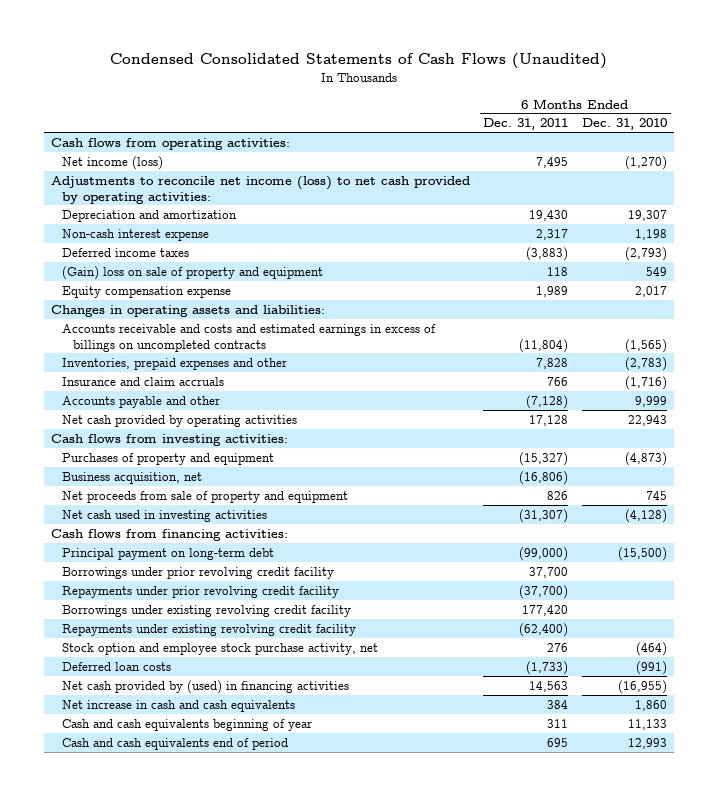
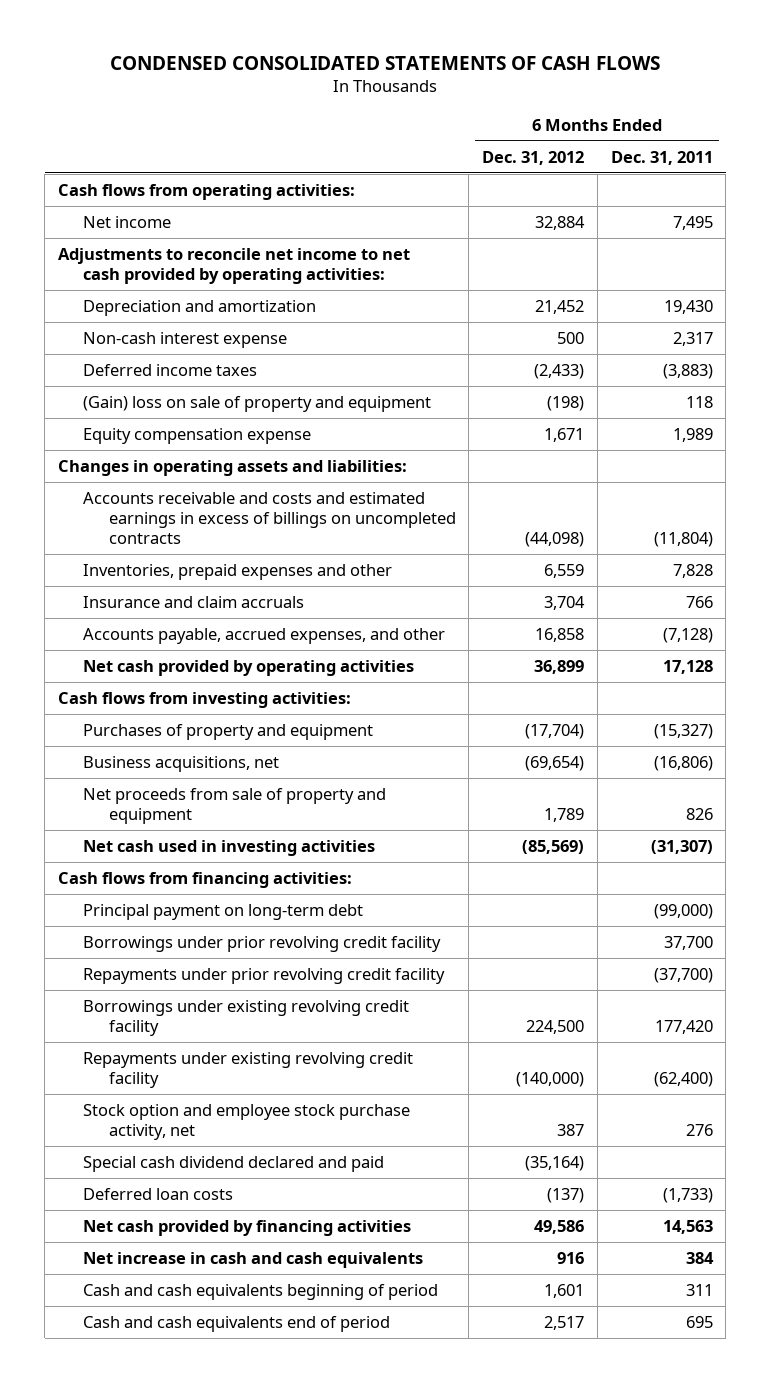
- Condensed Consolidated Statements of Cash Flows (Unaudited)
+ CONDENSED CONSOLIDATED STATEMENTS OF CASH FLOWS
- | 6 Months Ended Dec. 31, 2011 | 6 Months Ended Dec. 31, 2010
+ | 6 Months Ended Dec. 31, 2012 | 6 Months Ended Dec. 31, 2011
- Net income (loss) | 7,495 | (1,270)
- Adjustments to reconcile net income (loss) to net cash provided by operating activities:
+ Net income | 32,884 | 7,495
+ Adjustments to reconcile net income to net cash provided by operating activities:
- Accounts payable and other | (7,128) | 9,999
+ Accounts payable, accrued expenses, and other | 16,858 | (7,128)
- Business acquisition, net | (16,806) |
+ Business acquisitions, net | (69,654) | (16,806)
+ Special cash dividend declared and paid | (35,164) |
- Net cash provided by (used) in financing activities | 14,563 | (16,955)
+ Net cash provided by financing activities | 49,586 | 14,563
- Cash and cash equivalents beginning of year | 311 | 11,133
+ Cash and cash equivalents beginning of period | 1,601 | 311

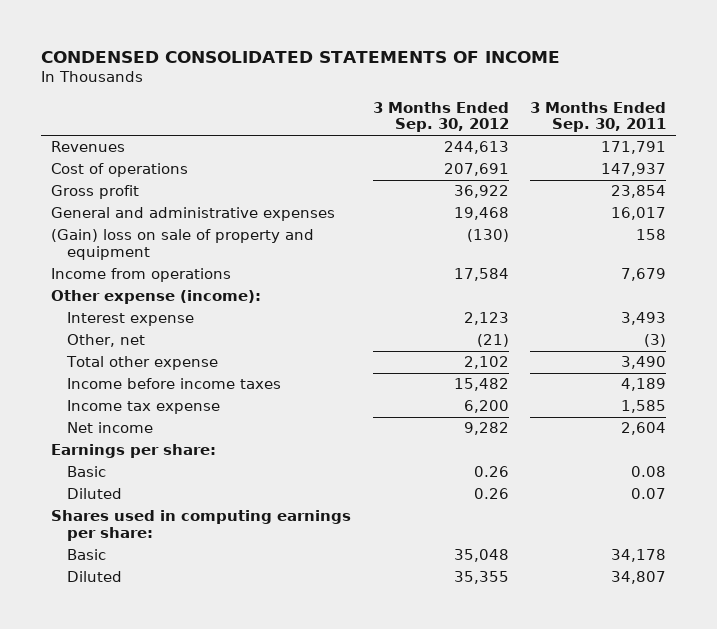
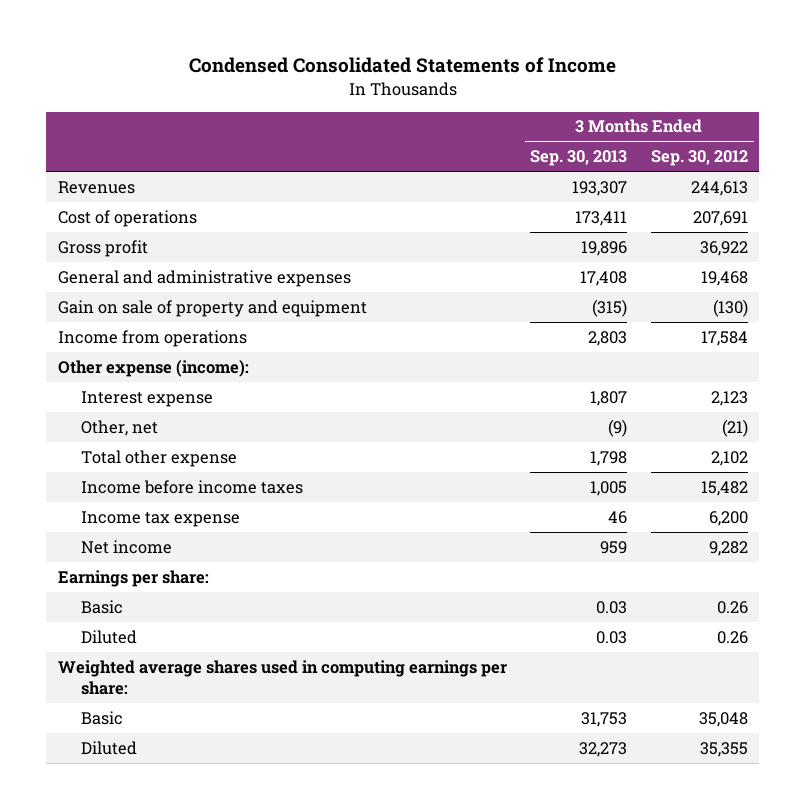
- CONDENSED CONSOLIDATED STATEMENTS OF INCOME
+ Condensed Consolidated Statements of Income
- | 3 Months Ended Sep. 30, 2012 | 3 Months Ended Sep. 30, 2011
+ | 3 Months Ended Sep. 30, 2013 | 3 Months Ended Sep. 30, 2012
- (Gain) loss on sale of property and equipment | (130) | 158
+ Gain on sale of property and equipment | (315) | (130)
- Shares used in computing earnings per share:
+ Weighted average shares used in computing earnings per share:

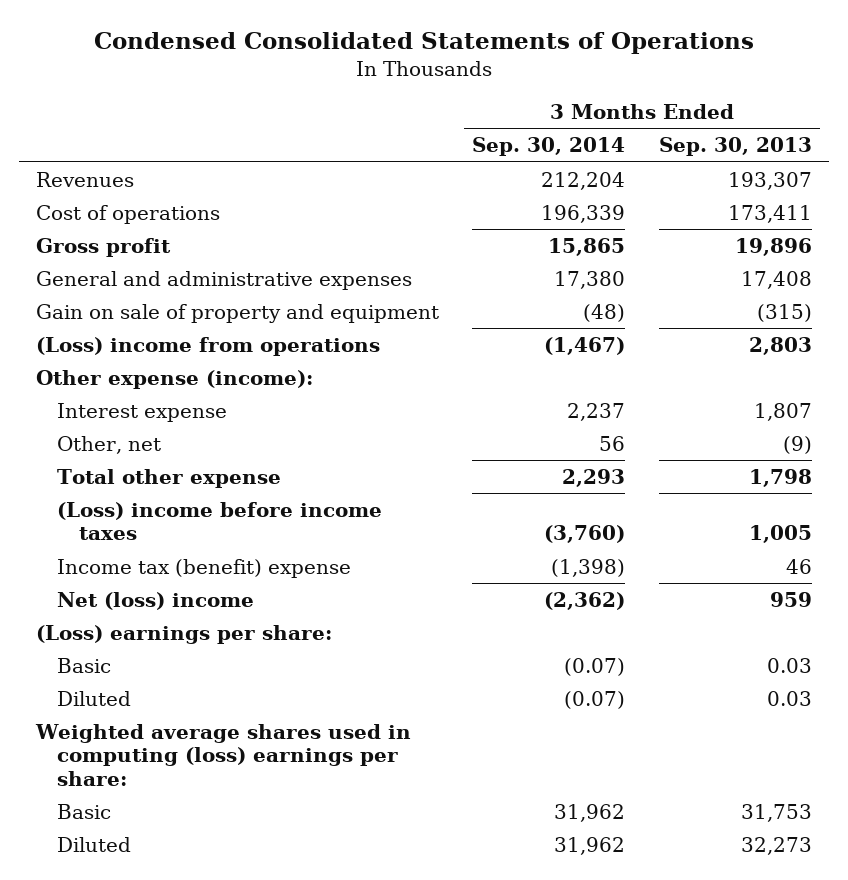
- Condensed Consolidated Statements of Income
+ Condensed Consolidated Statements of Operations
- | 3 Months Ended Sep. 30, 2013 | 3 Months Ended Sep. 30, 2012
+ | 3 Months Ended Sep. 30, 2014 | 3 Months Ended Sep. 30, 2013
- Income from operations | 2,803 | 17,584
+ (Loss) income from operations | (1,467) | 2,803
- Income before income taxes | 1,005 | 15,482
- Income tax expense | 46 | 6,200
- Net income | 959 | 9,282
- Earnings per share:
+ (Loss) income before income taxes | (3,760) | 1,005
+ Income tax (benefit) expense | (1,398) | 46
+ Net (loss) income | (2,362) | 959
+ (Loss) earnings per share:
- Weighted average shares used in computing earnings per share:
+ Weighted average shares used in computing (loss) earnings per share:

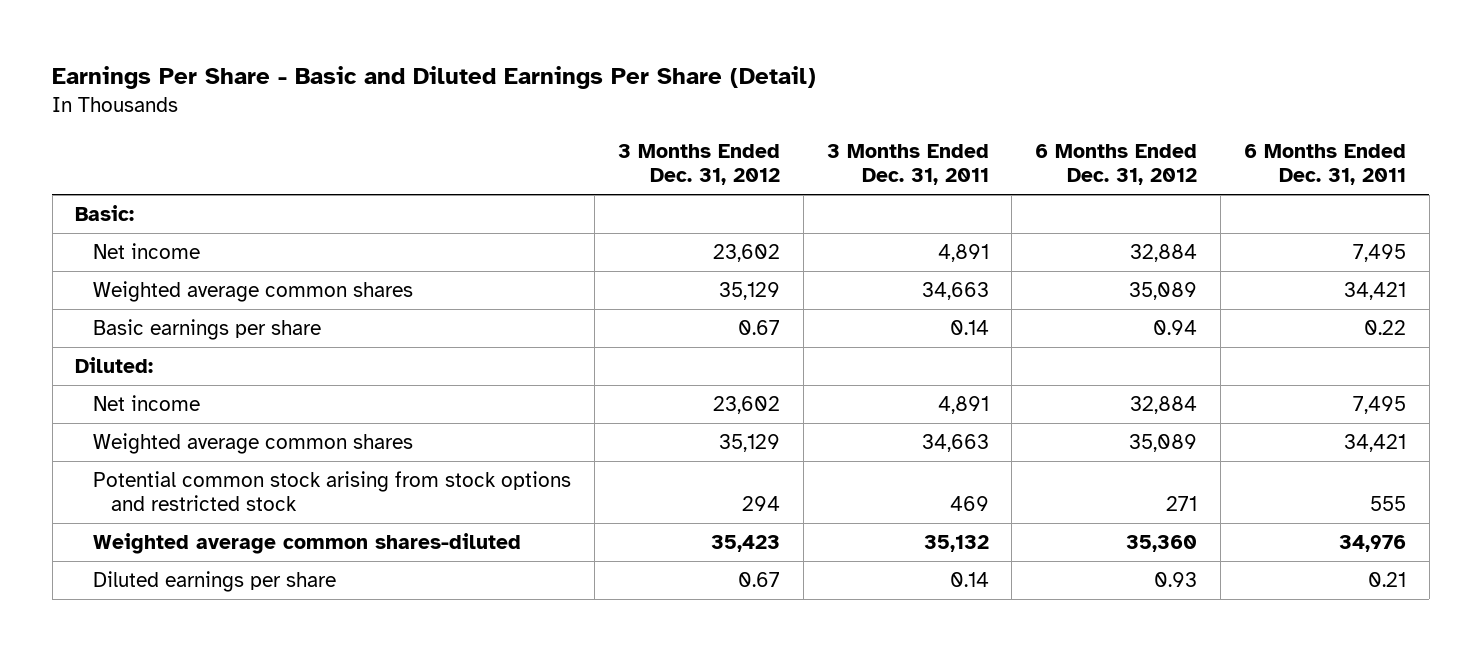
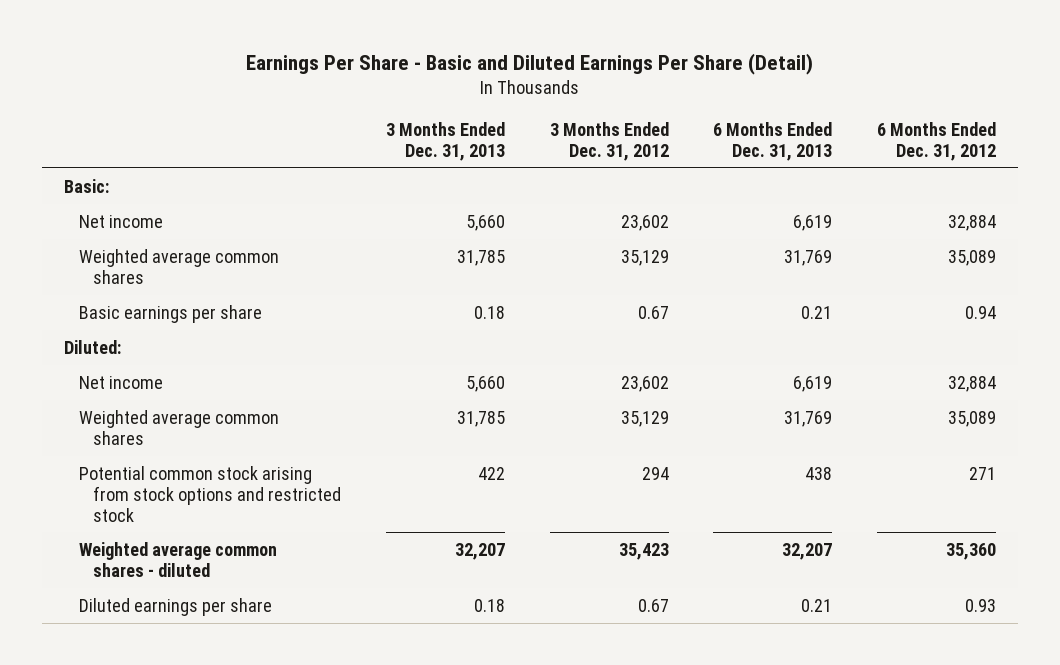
- | 3 Months Ended Dec. 31, 2012 | 3 Months Ended Dec. 31, 2011 | 6 Months Ended Dec. 31, 2012 | 6 Months Ended Dec. 31, 2011
+ | 3 Months Ended Dec. 31, 2013 | 3 Months Ended Dec. 31, 2012 | 6 Months Ended Dec. 31, 2013 | 6 Months Ended Dec. 31, 2012
- Weighted average common shares-diluted | 35,423 | 35,132 | 35,360 | 34,976
+ Weighted average common shares - diluted | 32,207 | 35,423 | 32,207 | 35,360

